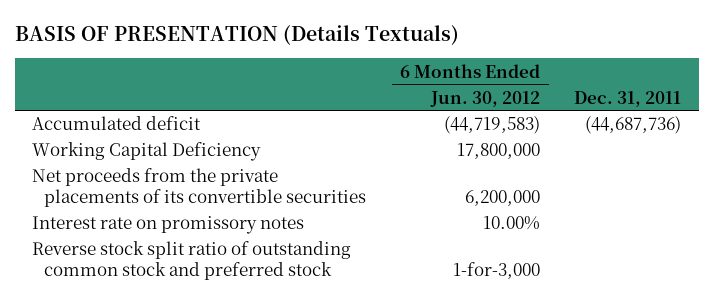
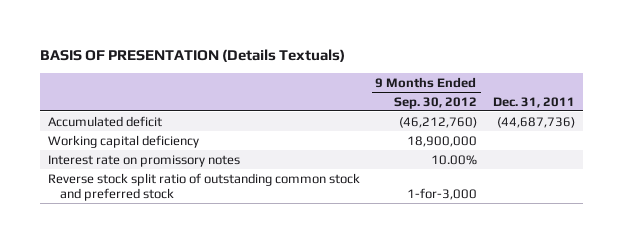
- | 6 Months Ended Jun. 30, 2012 | Dec. 31, 2011
+ | 9 Months Ended Sep. 30, 2012 | Dec. 31, 2011
- Working Capital Deficiency | 17,800,000 |
- Net proceeds from the private placements of its convertible securities | 6,200,000 |
+ Working capital deficiency | 18,900,000 |

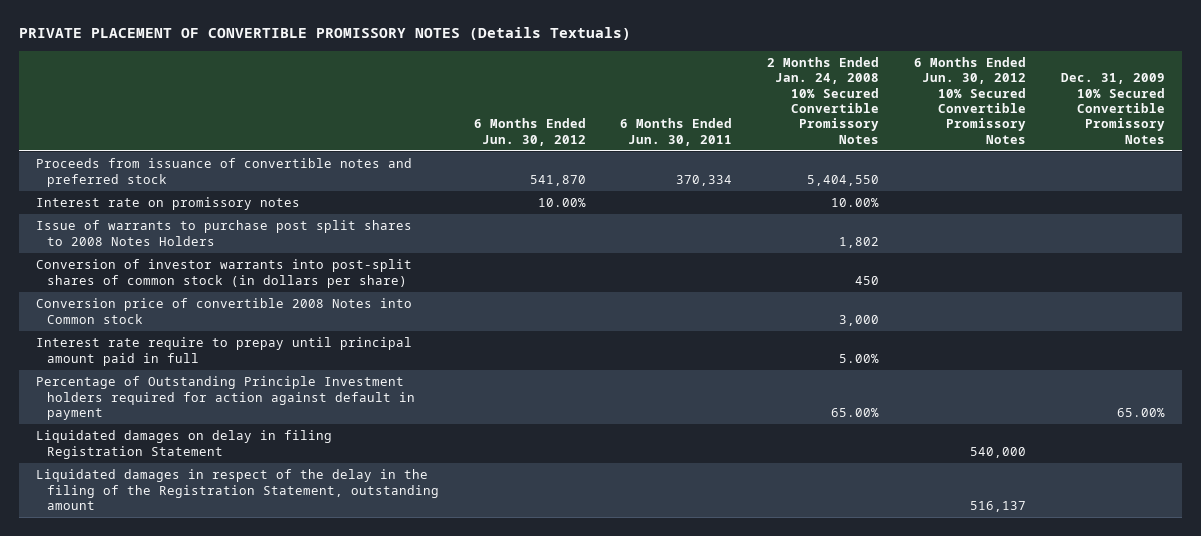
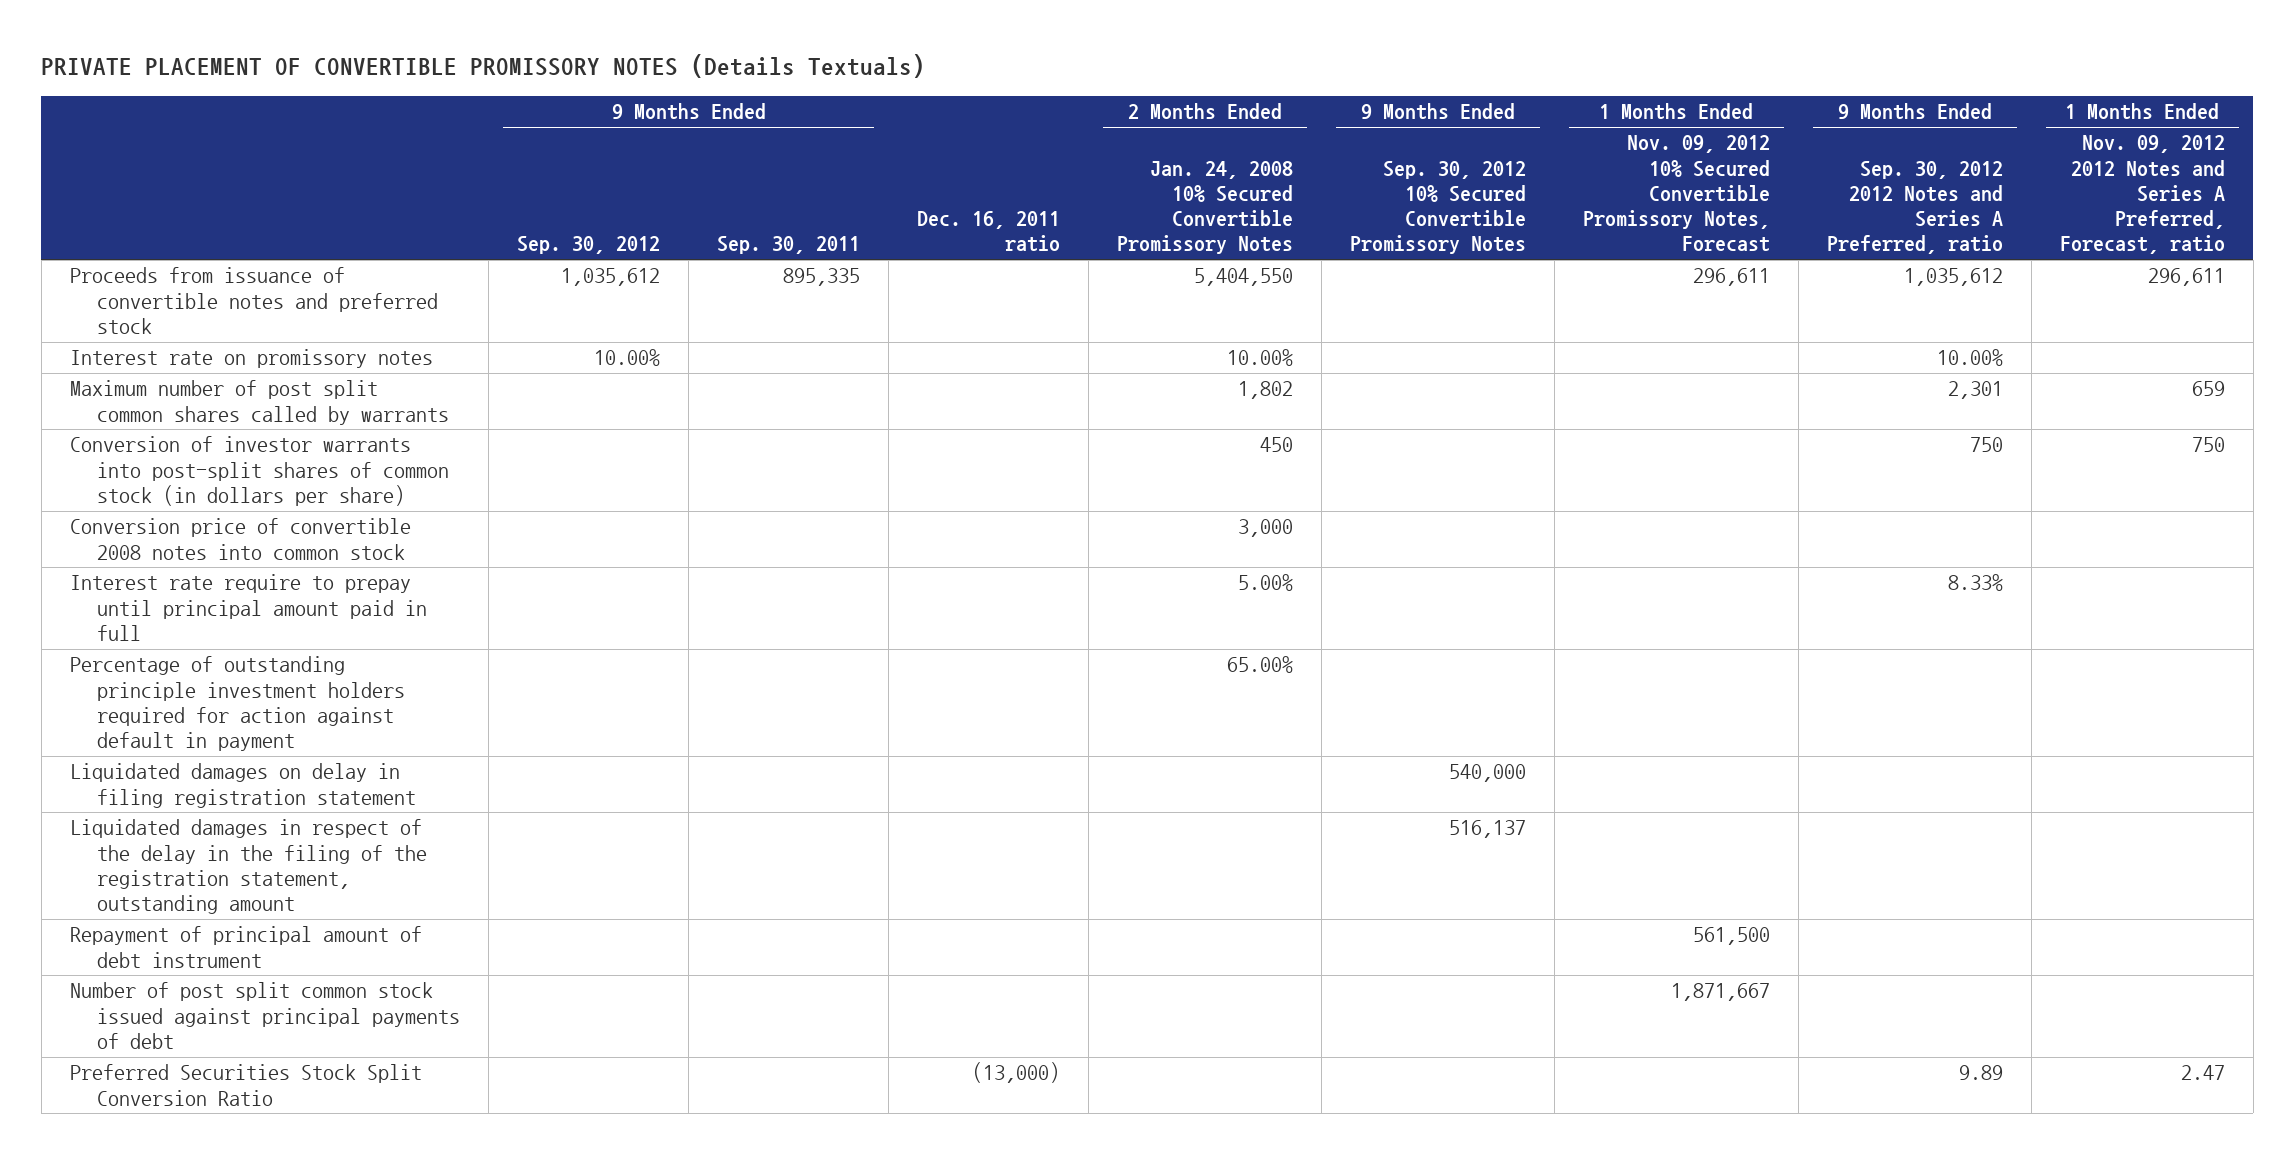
- | 6 Months Ended Jun. 30, 2012 | 6 Months Ended Jun. 30, 2011 | 2 Months Ended Jan. 24, 2008 10% Secured Convertible Promissory Notes | 6 Months Ended Jun. 30, 2012 10% Secured Convertible Promissory Notes | Dec. 31, 2009 10% Secured Convertible Promissory Notes
+ | 9 Months Ended Sep. 30, 2012 | 9 Months Ended Sep. 30, 2011 | Dec. 16, 2011 ratio | 2 Months Ended Jan. 24, 2008 10% Secured Convertible Promissory Notes | 9 Months Ended Sep. 30, 2012 10% Secured Convertible Promissory Notes | 1 Months Ended Nov. 09, 2012 10% Secured Convertible Promissory Notes, Forecast | 9 Months Ended Sep. 30, 2012 2012 Notes and Series A Preferred, ratio | 1 Months Ended Nov. 09, 2012 2012 Notes and Series A Preferred, Forecast, ratio
- Issue of warrants to purchase post split shares to 2008 Notes Holders | | | 1,802 | |
+ Maximum number of post split common shares called by warrants | | | | 1,802 | | | 2,301 | 659
- Conversion price of convertible 2008 Notes into Common stock | | | 3,000 | |
+ Conversion price of convertible 2008 notes into common stock | | | | 3,000 | | | |
- Percentage of Outstanding Principle Investment holders required for action against default in payment | | | 65.00% | | 65.00%
- Liquidated damages on delay in filing Registration Statement | | | | 540,000 |
- Liquidated damages in respect of the delay in the filing of the Registration Statement, outstanding amount | | | | 516,137 |
+ Percentage of outstanding principle investment holders required for action against default in payment | | | | 65.00% | | | |
+ Liquidated damages on delay in filing registration statement | | | | | 540,000 | | |
+ Liquidated damages in respect of the delay in the filing of the registration statement, outstanding amount | | | | | 516,137 | | |
+ Repayment of principal amount of debt instrument | | | | | | 561,500 | |
+ Number of post split common stock issued against principal payments of debt | | | | | | 1,871,667 | |
+ Preferred Securities Stock Split Conversion Ratio | | | (13,000) | | | | 9.89 | 2.47

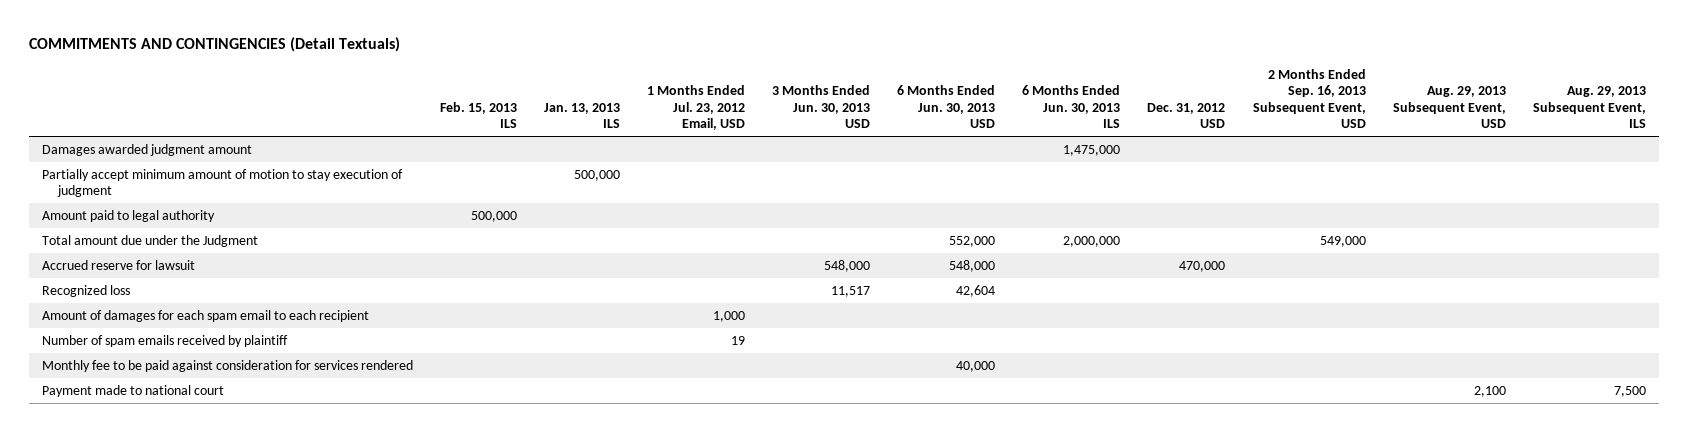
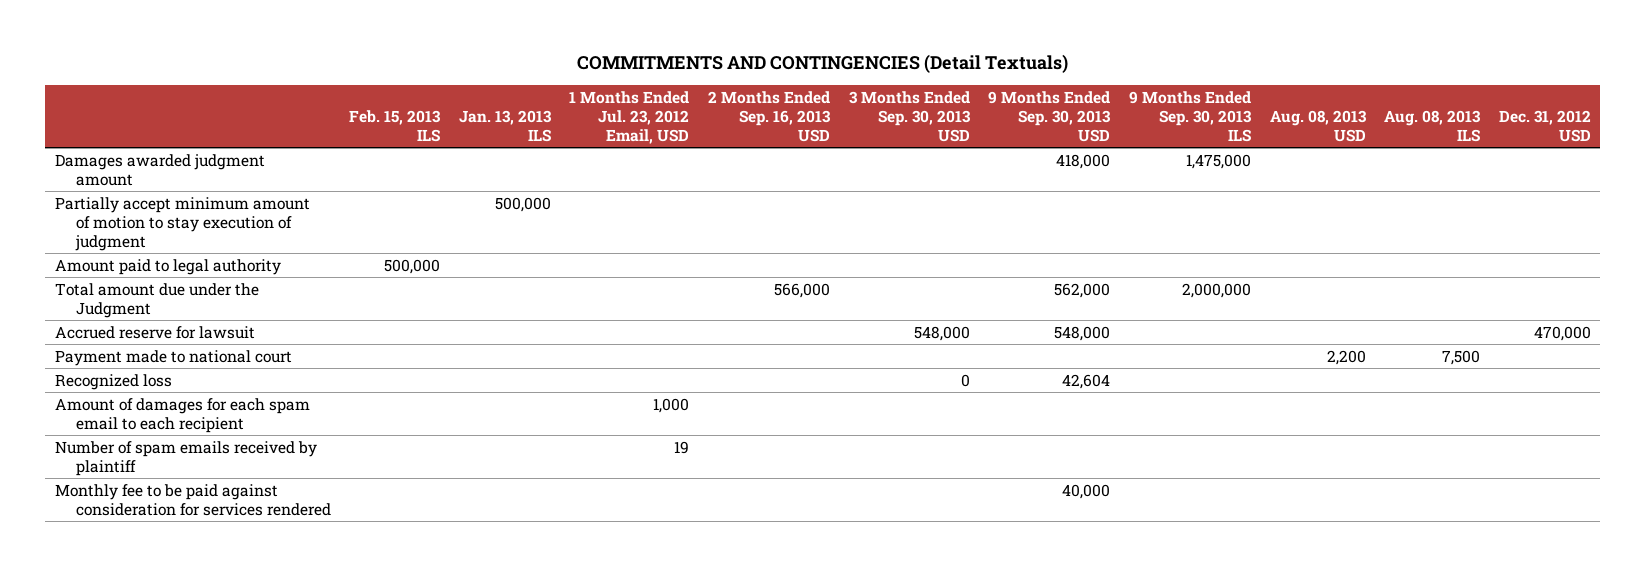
- | Feb. 15, 2013 ILS | Jan. 13, 2013 ILS | 1 Months Ended Jul. 23, 2012 Email, USD | 3 Months Ended Jun. 30, 2013 USD | 6 Months Ended Jun. 30, 2013 USD | 6 Months Ended Jun. 30, 2013 ILS | Dec. 31, 2012 USD | 2 Months Ended Sep. 16, 2013 Subsequent Event, USD | Aug. 29, 2013 Subsequent Event, USD | Aug. 29, 2013 Subsequent Event, ILS
+ | Feb. 15, 2013 ILS | Jan. 13, 2013 ILS | 1 Months Ended Jul. 23, 2012 Email, USD | 2 Months Ended Sep. 16, 2013 USD | 3 Months Ended Sep. 30, 2013 USD | 9 Months Ended Sep. 30, 2013 USD | 9 Months Ended Sep. 30, 2013 ILS | Aug. 08, 2013 USD | Aug. 08, 2013 ILS | Dec. 31, 2012 USD
moved up: Payment made to national court | | | | | | | | 2,200 | 7,500 |

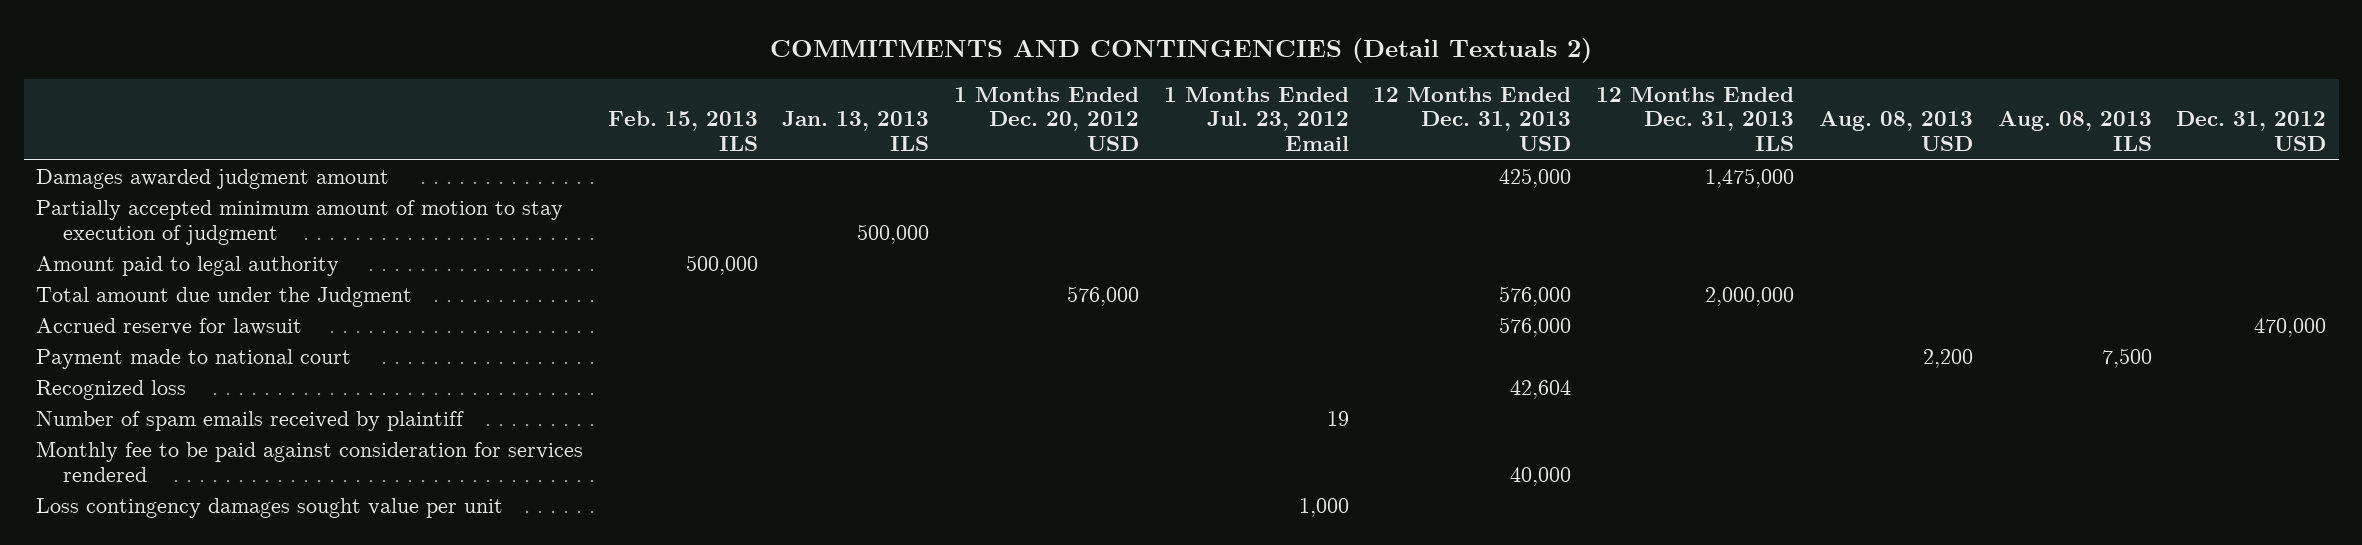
- COMMITMENTS AND CONTINGENCIES (Detail Textuals)
+ COMMITMENTS AND CONTINGENCIES (Detail Textuals 2)
- | Feb. 15, 2013 ILS | Jan. 13, 2013 ILS | 1 Months Ended Jul. 23, 2012 Email, USD | 2 Months Ended Sep. 16, 2013 USD | 3 Months Ended Sep. 30, 2013 USD | 9 Months Ended Sep. 30, 2013 USD | 9 Months Ended Sep. 30, 2013 ILS | Aug. 08, 2013 USD | Aug. 08, 2013 ILS | Dec. 31, 2012 USD
+ | Feb. 15, 2013 ILS | Jan. 13, 2013 ILS | 1 Months Ended Dec. 20, 2012 USD | 1 Months Ended Jul. 23, 2012 Email | 12 Months Ended Dec. 31, 2013 USD | 12 Months Ended Dec. 31, 2013 ILS | Aug. 08, 2013 USD | Aug. 08, 2013 ILS | Dec. 31, 2012 USD
- Partially accept minimum amount of motion to stay execution of judgment | | 500,000 | | | | | | | |
+ Partially accepted minimum amount of motion to stay execution of judgment | | 500,000 | | | | | | |
- Amount of damages for each spam email to each recipient | | | 1,000 | | | | | | |
+ Loss contingency damages sought value per unit | | | | 1,000 | | | | |

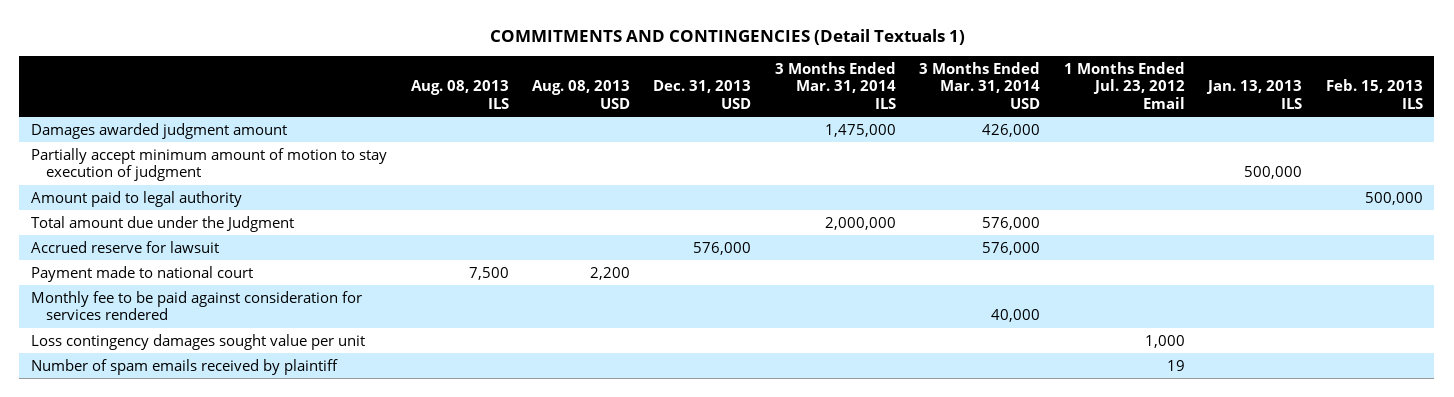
- COMMITMENTS AND CONTINGENCIES (Detail Textuals 2)
+ COMMITMENTS AND CONTINGENCIES (Detail Textuals 1)
- | Feb. 15, 2013 ILS | Jan. 13, 2013 ILS | 1 Months Ended Dec. 20, 2012 USD | 1 Months Ended Jul. 23, 2012 Email | 12 Months Ended Dec. 31, 2013 USD | 12 Months Ended Dec. 31, 2013 ILS | Aug. 08, 2013 USD | Aug. 08, 2013 ILS | Dec. 31, 2012 USD
+ | Aug. 08, 2013 ILS | Aug. 08, 2013 USD | Dec. 31, 2013 USD | 3 Months Ended Mar. 31, 2014 ILS | 3 Months Ended Mar. 31, 2014 USD | 1 Months Ended Jul. 23, 2012 Email | Jan. 13, 2013 ILS | Feb. 15, 2013 ILS
- Partially accepted minimum amount of motion to stay execution of judgment | | 500,000 | | | | | | |
+ Partially accept minimum amount of motion to stay execution of judgment | | | | | | | 500,000 |
- Recognized loss | | | | | 42,604 | | | |
moved down: Number of spam emails received by plaintiff | | | | | | 19 | |

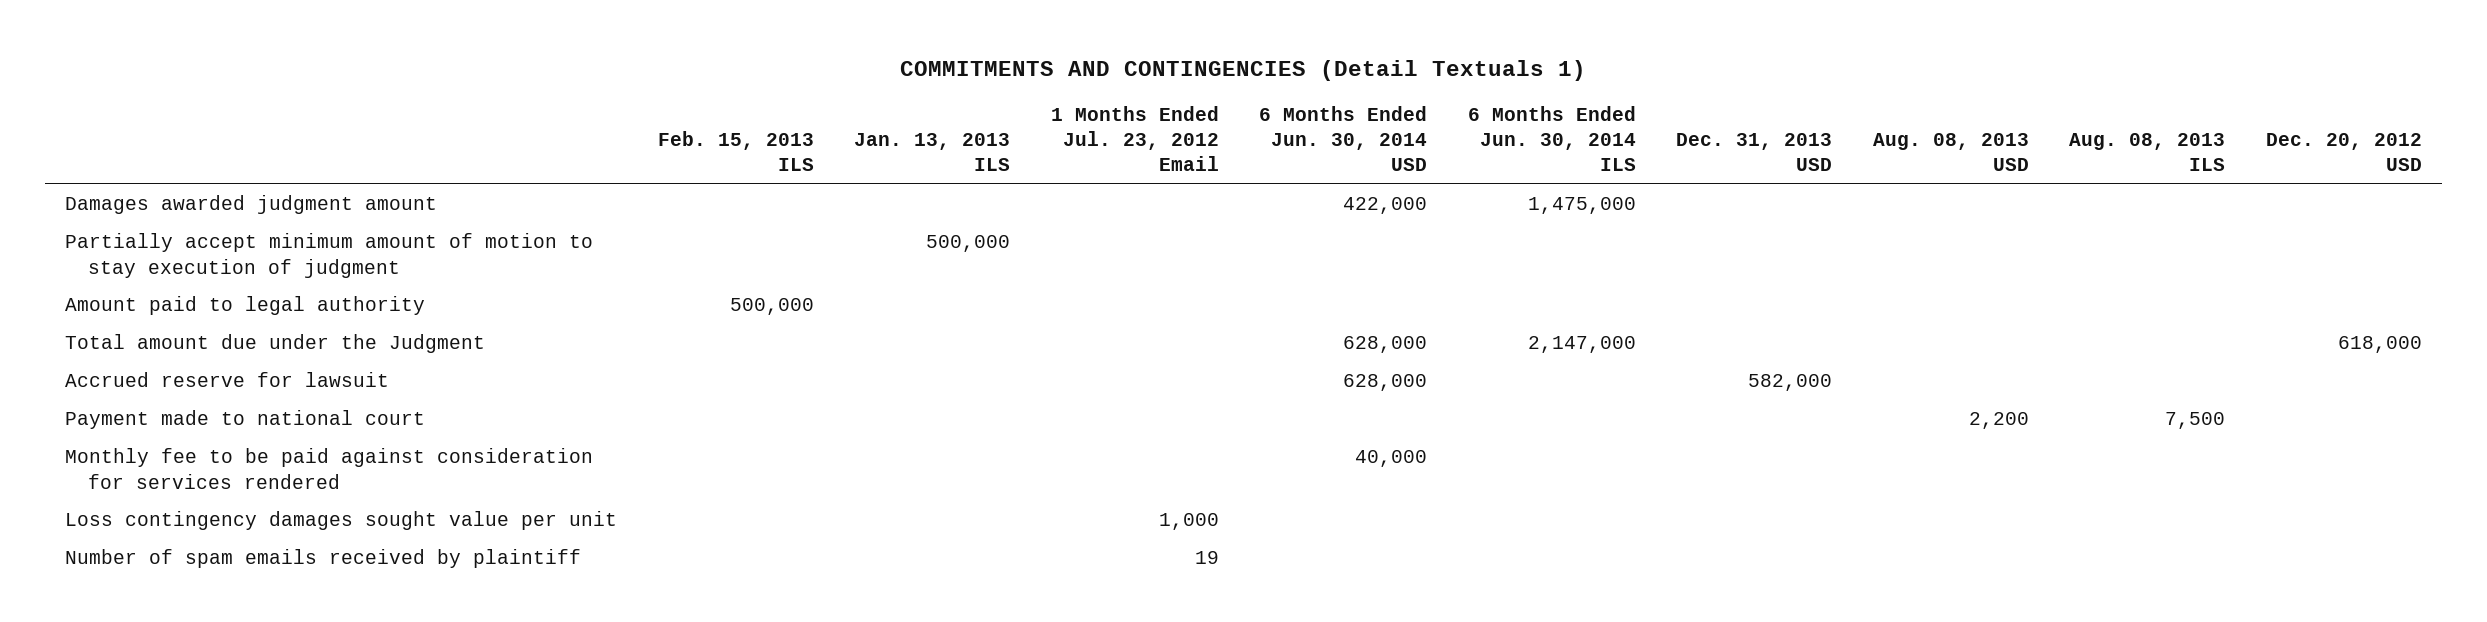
- | Aug. 08, 2013 ILS | Aug. 08, 2013 USD | Dec. 31, 2013 USD | 3 Months Ended Mar. 31, 2014 ILS | 3 Months Ended Mar. 31, 2014 USD | 1 Months Ended Jul. 23, 2012 Email | Jan. 13, 2013 ILS | Feb. 15, 2013 ILS
+ | Feb. 15, 2013 ILS | Jan. 13, 2013 ILS | 1 Months Ended Jul. 23, 2012 Email | 6 Months Ended Jun. 30, 2014 USD | 6 Months Ended Jun. 30, 2014 ILS | Dec. 31, 2013 USD | Aug. 08, 2013 USD | Aug. 08, 2013 ILS | Dec. 20, 2012 USD
- Accrued reserve for lawsuit | | | 576,000 | | 576,000 | | |
+ Accrued reserve for lawsuit | | | | 628,000 | | 582,000 | | |

